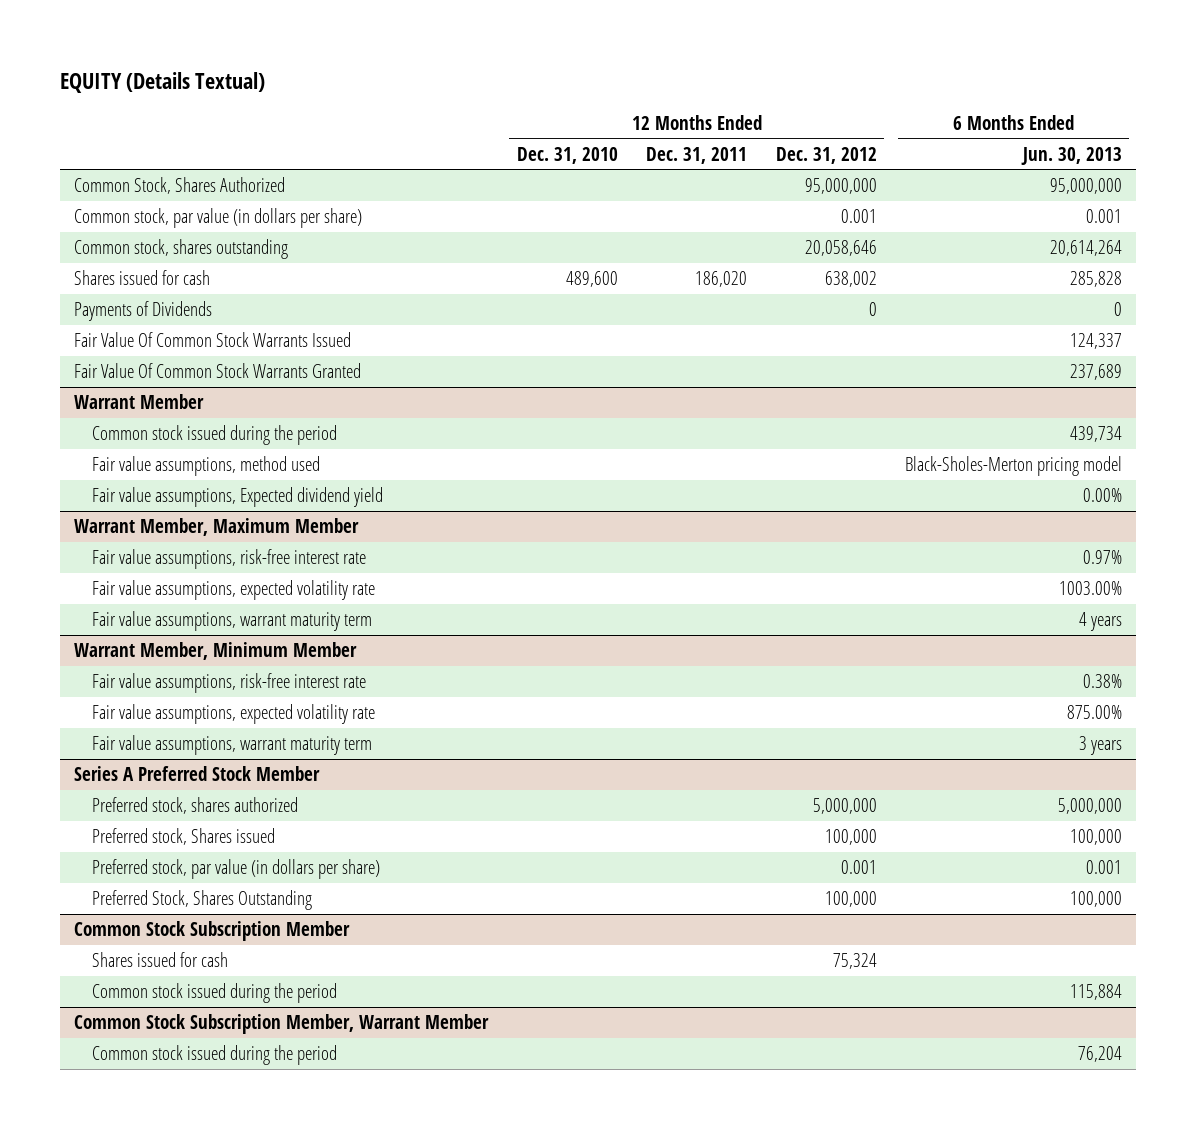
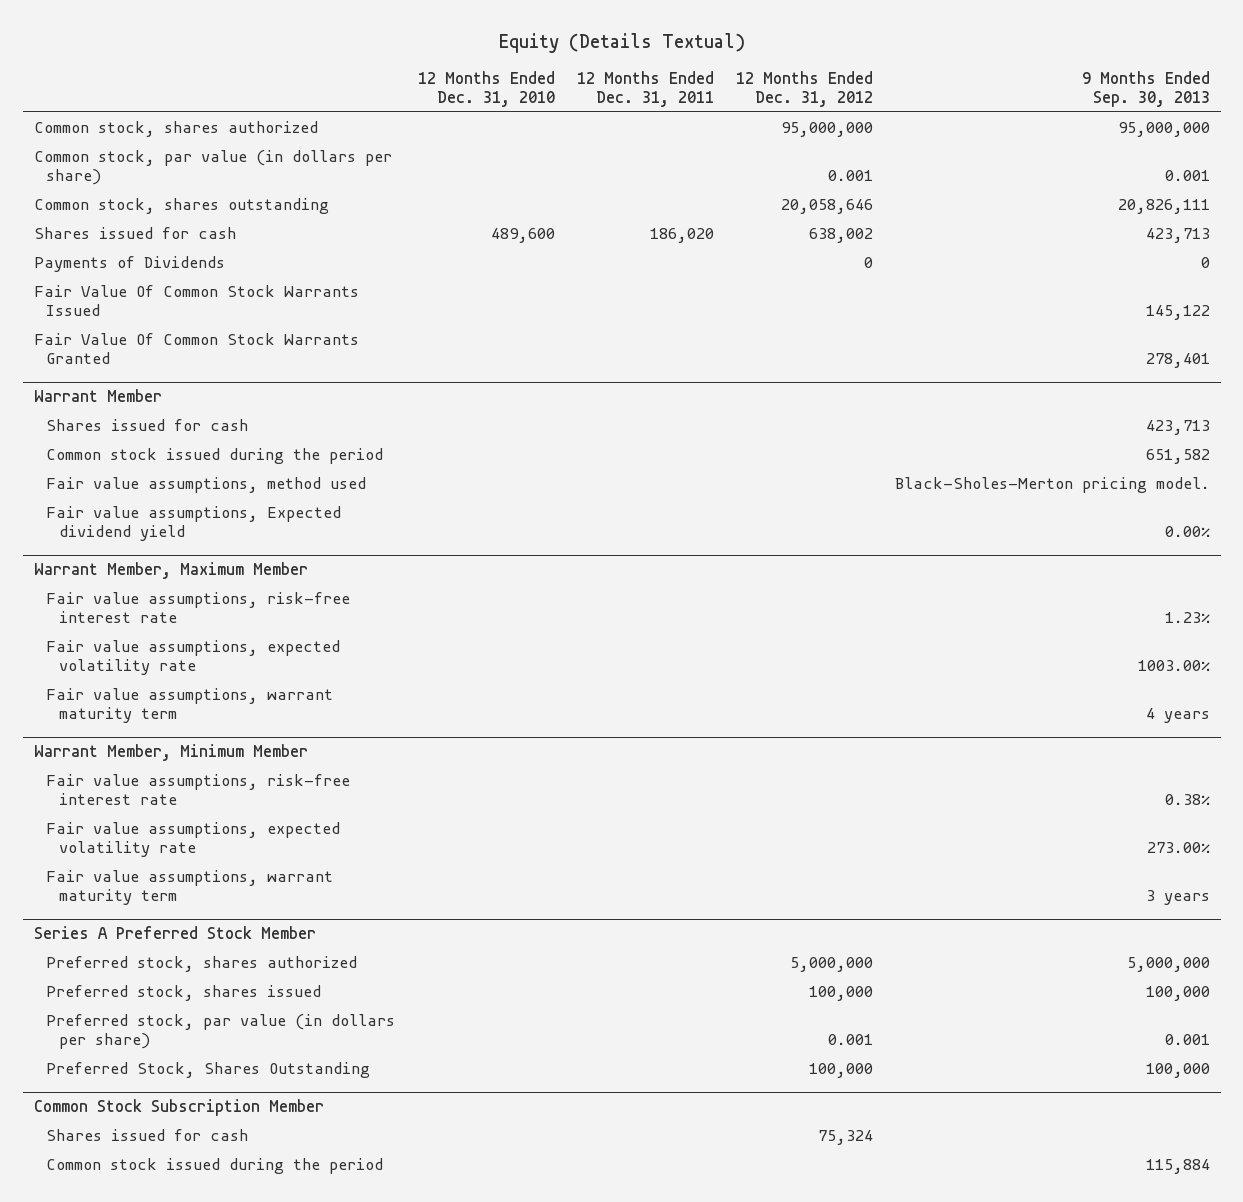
- EQUITY (Details Textual)
+ Equity (Details Textual)
- | 12 Months Ended Dec. 31, 2010 | 12 Months Ended Dec. 31, 2011 | 12 Months Ended Dec. 31, 2012 | 6 Months Ended Jun. 30, 2013
+ | 12 Months Ended Dec. 31, 2010 | 12 Months Ended Dec. 31, 2011 | 12 Months Ended Dec. 31, 2012 | 9 Months Ended Sep. 30, 2013
- Common Stock, Shares Authorized | | | 95,000,000 | 95,000,000
+ Common stock, shares authorized | | | 95,000,000 | 95,000,000
@ Warrant Member
+ Shares issued for cash | | | | 423,713
@ Series A Preferred Stock Member
- Preferred stock, Shares issued | | | 100,000 | 100,000
+ Preferred stock, shares issued | | | 100,000 | 100,000
- Common Stock Subscription Member, Warrant Member
- Common stock issued during the period | | | | 76,204

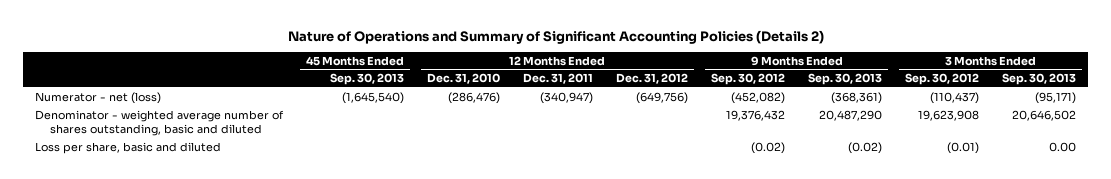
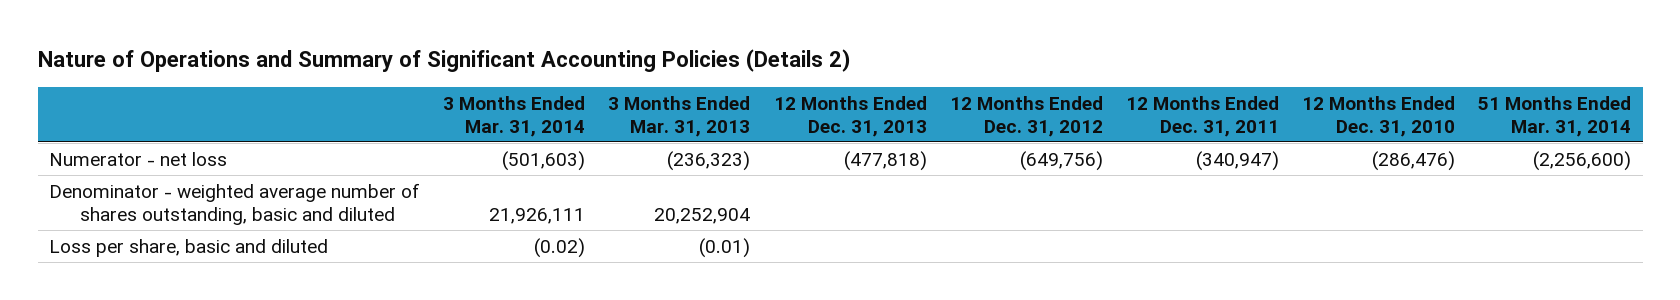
- | 45 Months Ended Sep. 30, 2013 | 12 Months Ended Dec. 31, 2010 | 12 Months Ended Dec. 31, 2011 | 12 Months Ended Dec. 31, 2012 | 9 Months Ended Sep. 30, 2012 | 9 Months Ended Sep. 30, 2013 | 3 Months Ended Sep. 30, 2012 | 3 Months Ended Sep. 30, 2013
+ | 3 Months Ended Mar. 31, 2014 | 3 Months Ended Mar. 31, 2013 | 12 Months Ended Dec. 31, 2013 | 12 Months Ended Dec. 31, 2012 | 12 Months Ended Dec. 31, 2011 | 12 Months Ended Dec. 31, 2010 | 51 Months Ended Mar. 31, 2014
- Numerator - net (loss) | (1,645,540) | (286,476) | (340,947) | (649,756) | (452,082) | (368,361) | (110,437) | (95,171)
+ Numerator - net loss | (501,603) | (236,323) | (477,818) | (649,756) | (340,947) | (286,476) | (2,256,600)

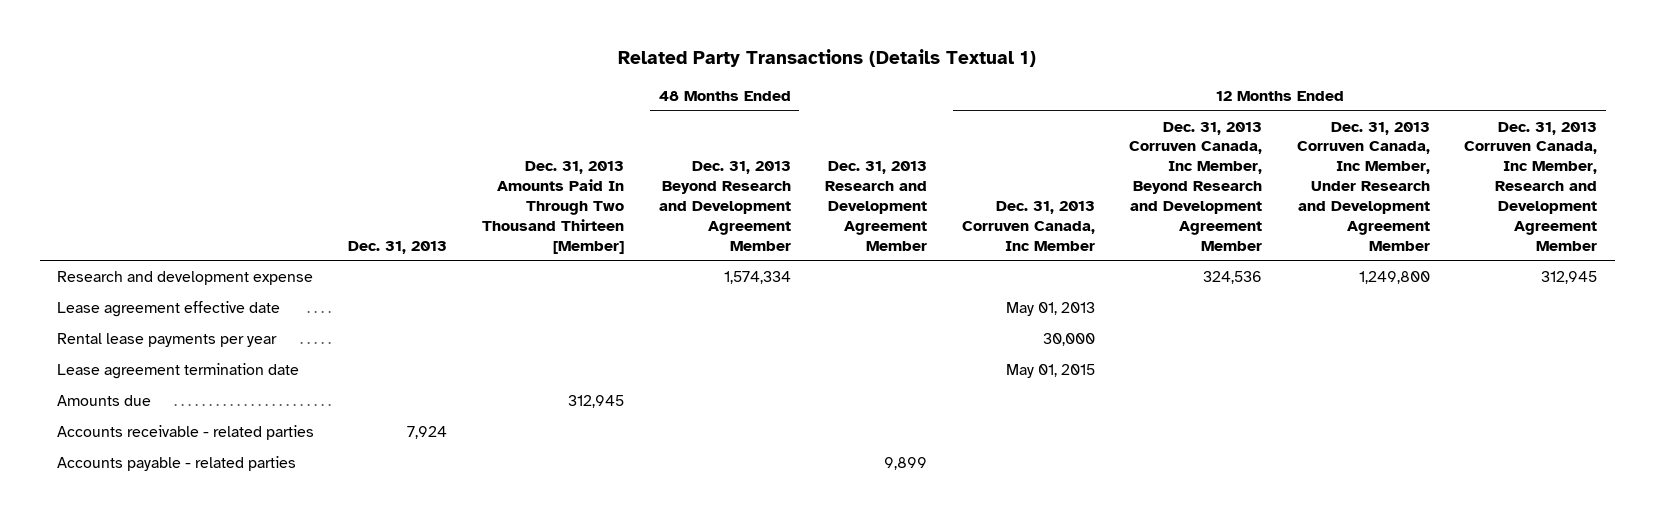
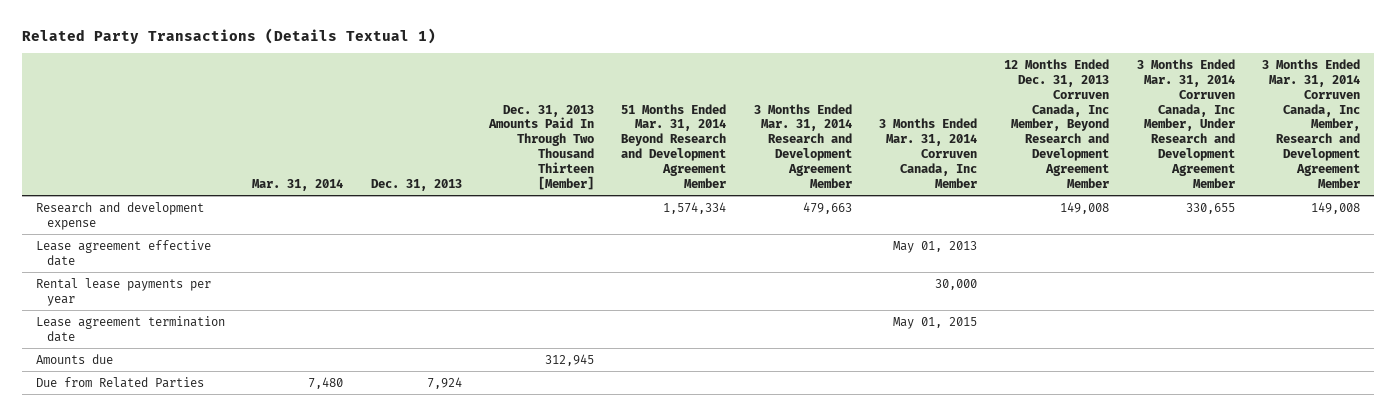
- | Dec. 31, 2013 | Dec. 31, 2013 Amounts Paid In Through Two Thousand Thirteen [Member] | 48 Months Ended Dec. 31, 2013 Beyond Research and Development Agreement Member | Dec. 31, 2013 Research and Development Agreement Member | 12 Months Ended Dec. 31, 2013 Corruven Canada, Inc Member | 12 Months Ended Dec. 31, 2013 Corruven Canada, Inc Member, Beyond Research and Development Agreement Member | 12 Months Ended Dec. 31, 2013 Corruven Canada, Inc Member, Under Research and Development Agreement Member | 12 Months Ended Dec. 31, 2013 Corruven Canada, Inc Member, Research and Development Agreement Member
+ | Mar. 31, 2014 | Dec. 31, 2013 | Dec. 31, 2013 Amounts Paid In Through Two Thousand Thirteen [Member] | 51 Months Ended Mar. 31, 2014 Beyond Research and Development Agreement Member | 3 Months Ended Mar. 31, 2014 Research and Development Agreement Member | 3 Months Ended Mar. 31, 2014 Corruven Canada, Inc Member | 12 Months Ended Dec. 31, 2013 Corruven Canada, Inc Member, Beyond Research and Development Agreement Member | 3 Months Ended Mar. 31, 2014 Corruven Canada, Inc Member, Under Research and Development Agreement Member | 3 Months Ended Mar. 31, 2014 Corruven Canada, Inc Member, Research and Development Agreement Member
- Research and development expense | | | 1,574,334 | | | 324,536 | 1,249,800 | 312,945
+ Research and development expense | | | | 1,574,334 | 479,663 | | 149,008 | 330,655 | 149,008
- Accounts receivable - related parties | 7,924 | | | | | | |
- Accounts payable - related parties | | | | 9,899 | | | |
+ Due from Related Parties | 7,480 | 7,924 | | | | | | |

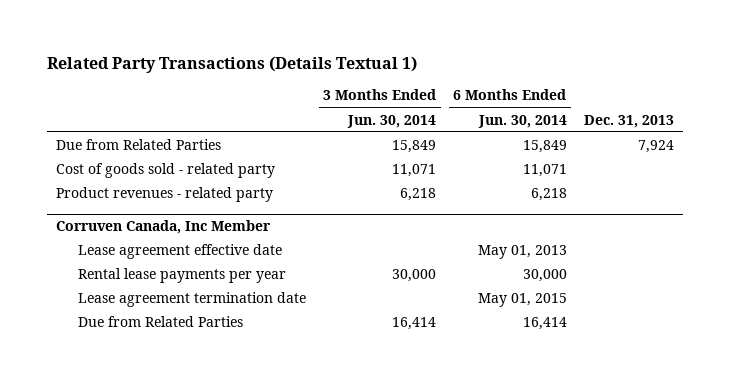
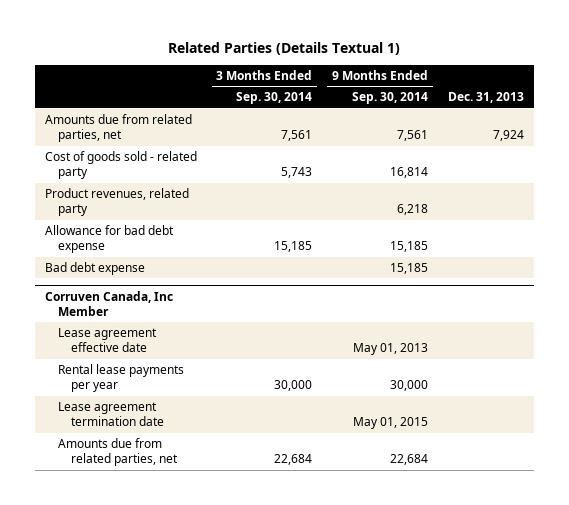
- Related Party Transactions (Details Textual 1)
+ Related Parties (Details Textual 1)
- | 3 Months Ended Jun. 30, 2014 | 6 Months Ended Jun. 30, 2014 | Dec. 31, 2013
+ | 3 Months Ended Sep. 30, 2014 | 9 Months Ended Sep. 30, 2014 | Dec. 31, 2013
- Due from Related Parties | 15,849 | 15,849 | 7,924
+ Amounts due from related parties, net | 7,561 | 7,561 | 7,924
- Product revenues - related party | 6,218 | 6,218 |
+ Product revenues, related party | | 6,218 |
+ Allowance for bad debt expense | 15,185 | 15,185 |
+ Bad debt expense | | 15,185 |
@ Corruven Canada, Inc Member
- Due from Related Parties | 16,414 | 16,414 |
+ Amounts due from related parties, net | 22,684 | 22,684 |

